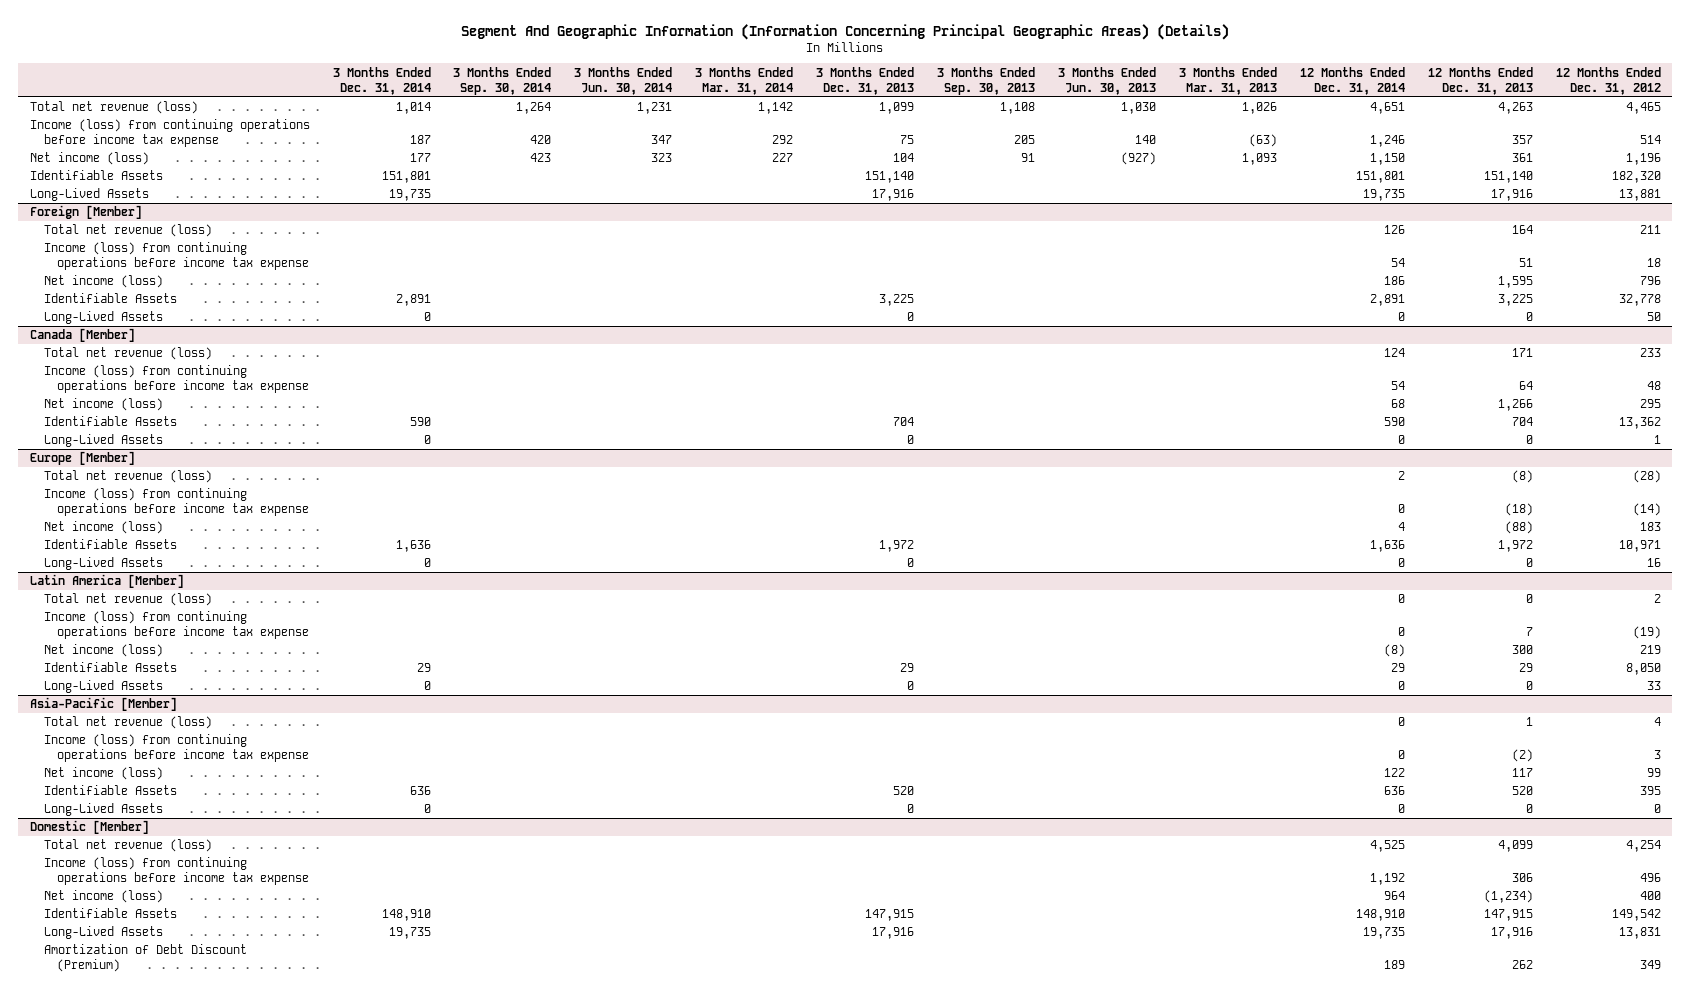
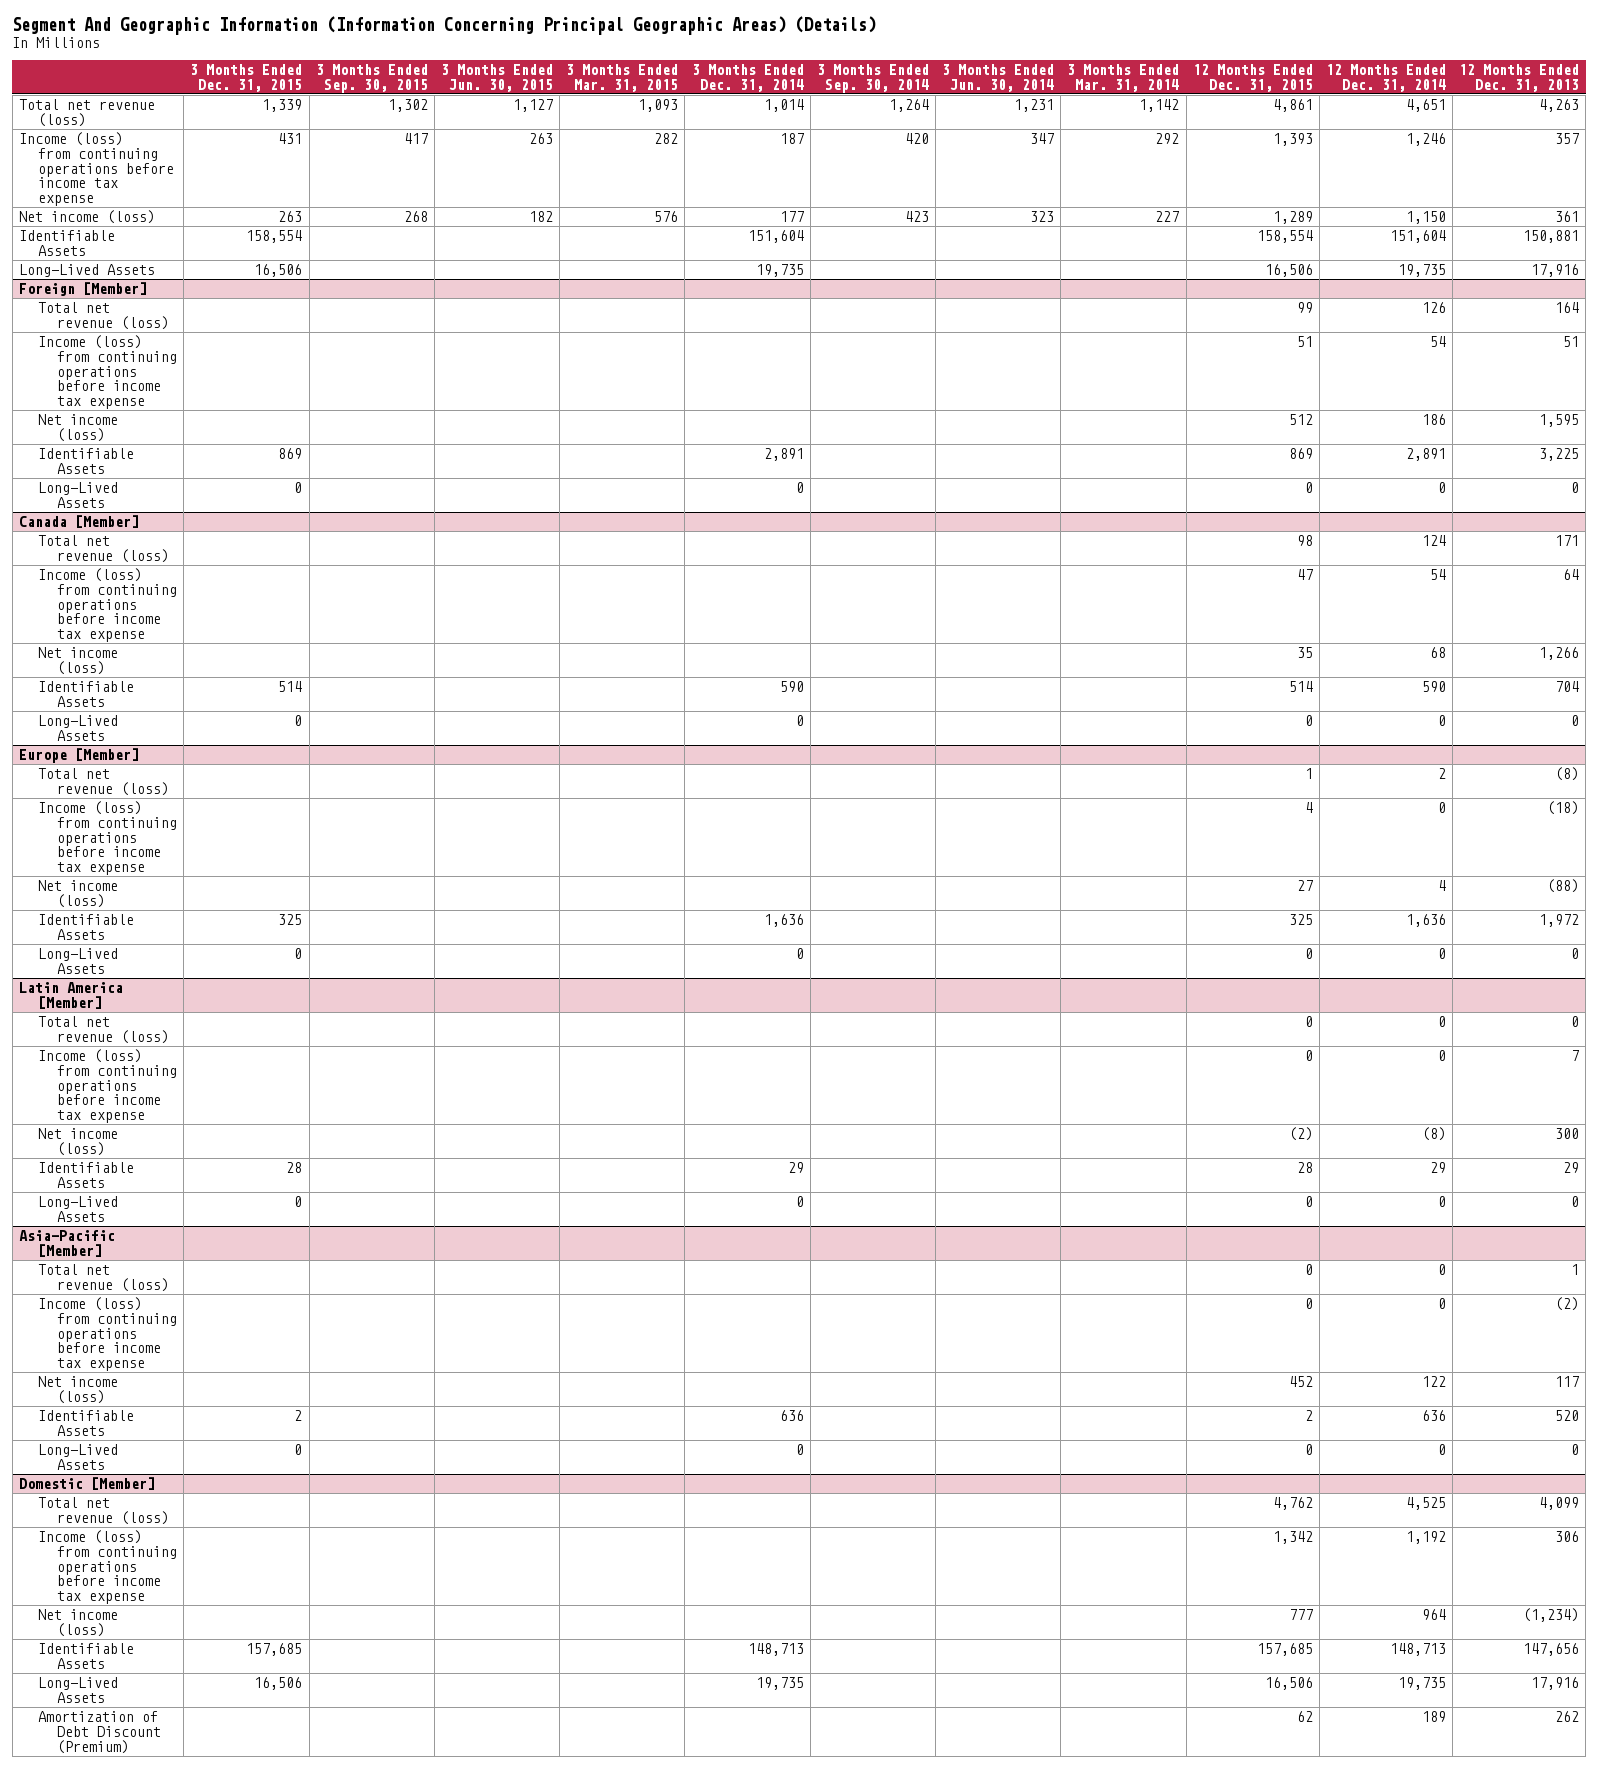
- | 3 Months Ended Dec. 31, 2014 | 3 Months Ended Sep. 30, 2014 | 3 Months Ended Jun. 30, 2014 | 3 Months Ended Mar. 31, 2014 | 3 Months Ended Dec. 31, 2013 | 3 Months Ended Sep. 30, 2013 | 3 Months Ended Jun. 30, 2013 | 3 Months Ended Mar. 31, 2013 | 12 Months Ended Dec. 31, 2014 | 12 Months Ended Dec. 31, 2013 | 12 Months Ended Dec. 31, 2012
+ | 3 Months Ended Dec. 31, 2015 | 3 Months Ended Sep. 30, 2015 | 3 Months Ended Jun. 30, 2015 | 3 Months Ended Mar. 31, 2015 | 3 Months Ended Dec. 31, 2014 | 3 Months Ended Sep. 30, 2014 | 3 Months Ended Jun. 30, 2014 | 3 Months Ended Mar. 31, 2014 | 12 Months Ended Dec. 31, 2015 | 12 Months Ended Dec. 31, 2014 | 12 Months Ended Dec. 31, 2013
- Identifiable Assets | 151,801 | | | | 151,140 | | | | 151,801 | 151,140 | 182,320
+ Identifiable Assets | 158,554 | | | | 151,604 | | | | 158,554 | 151,604 | 150,881
@ Domestic [Member]
- Identifiable Assets | 148,910 | | | | 147,915 | | | | 148,910 | 147,915 | 149,542
+ Identifiable Assets | 157,685 | | | | 148,713 | | | | 157,685 | 148,713 | 147,656

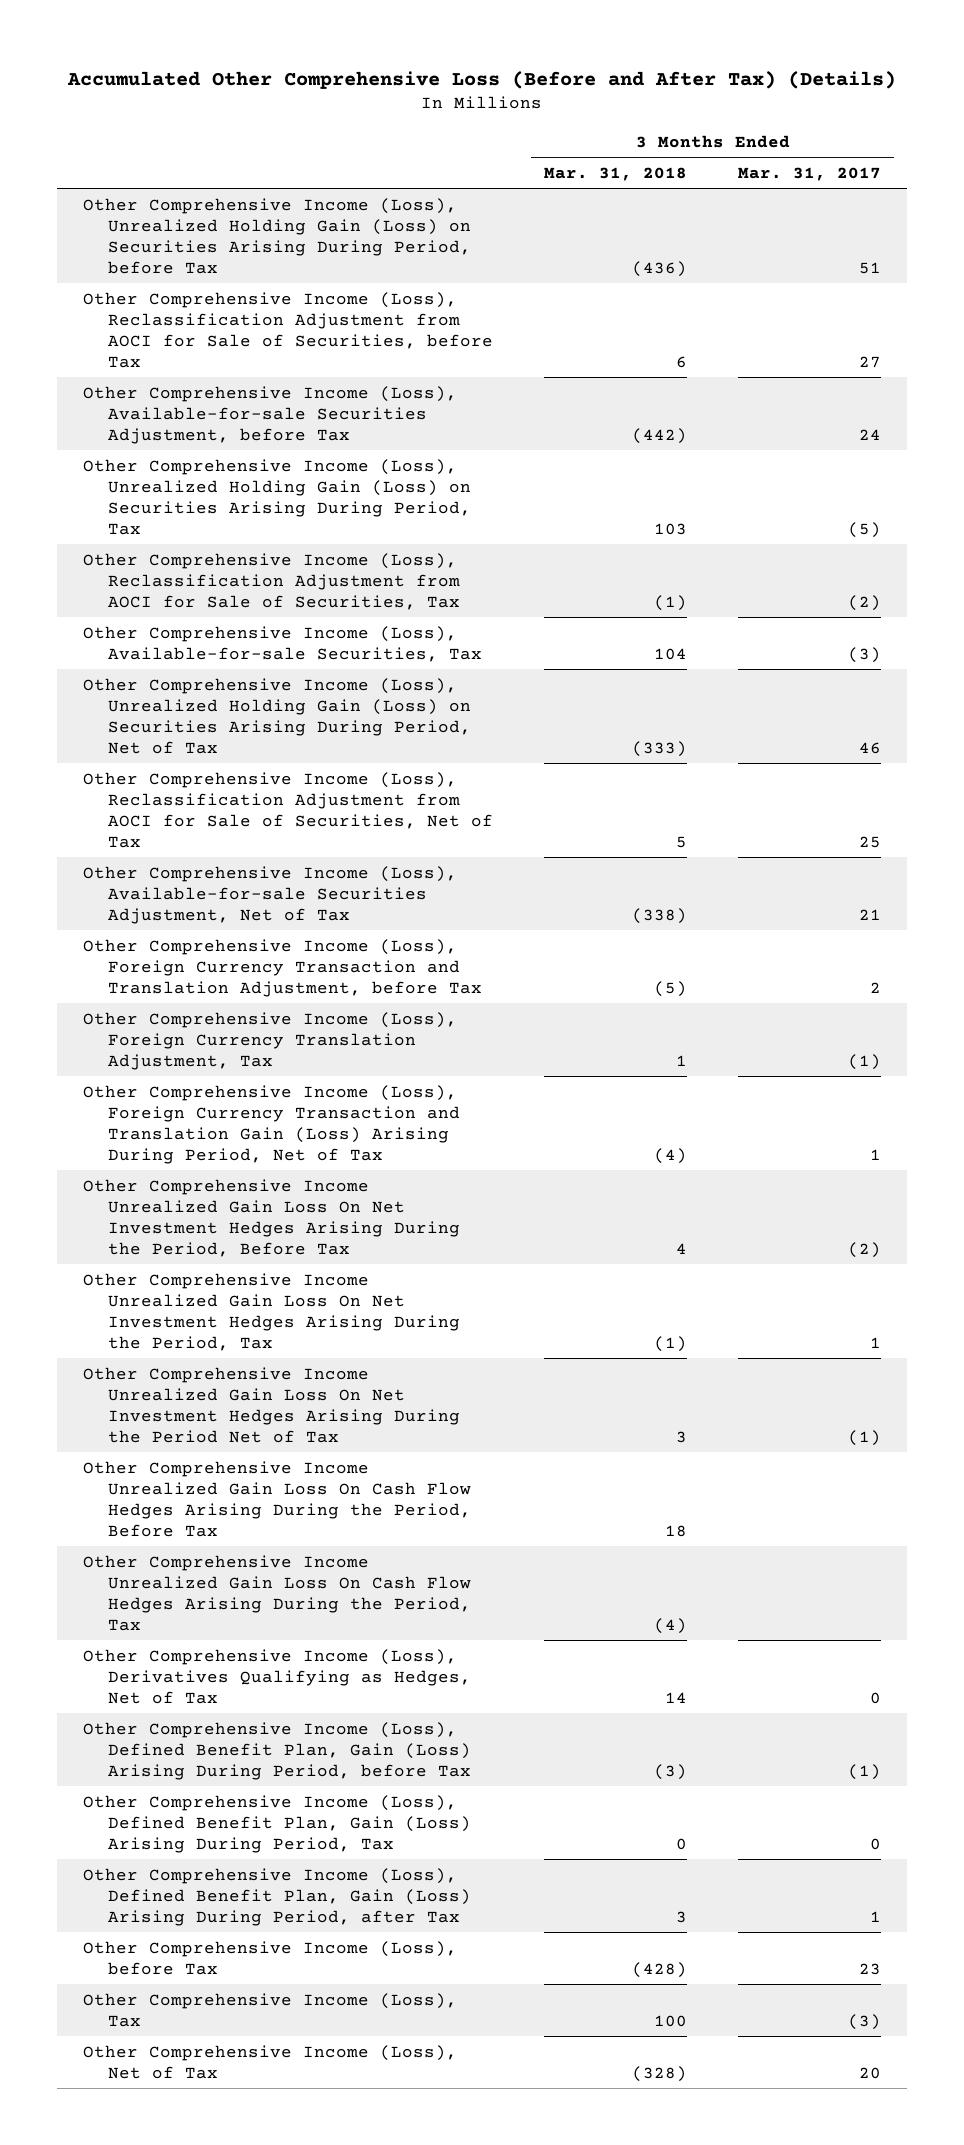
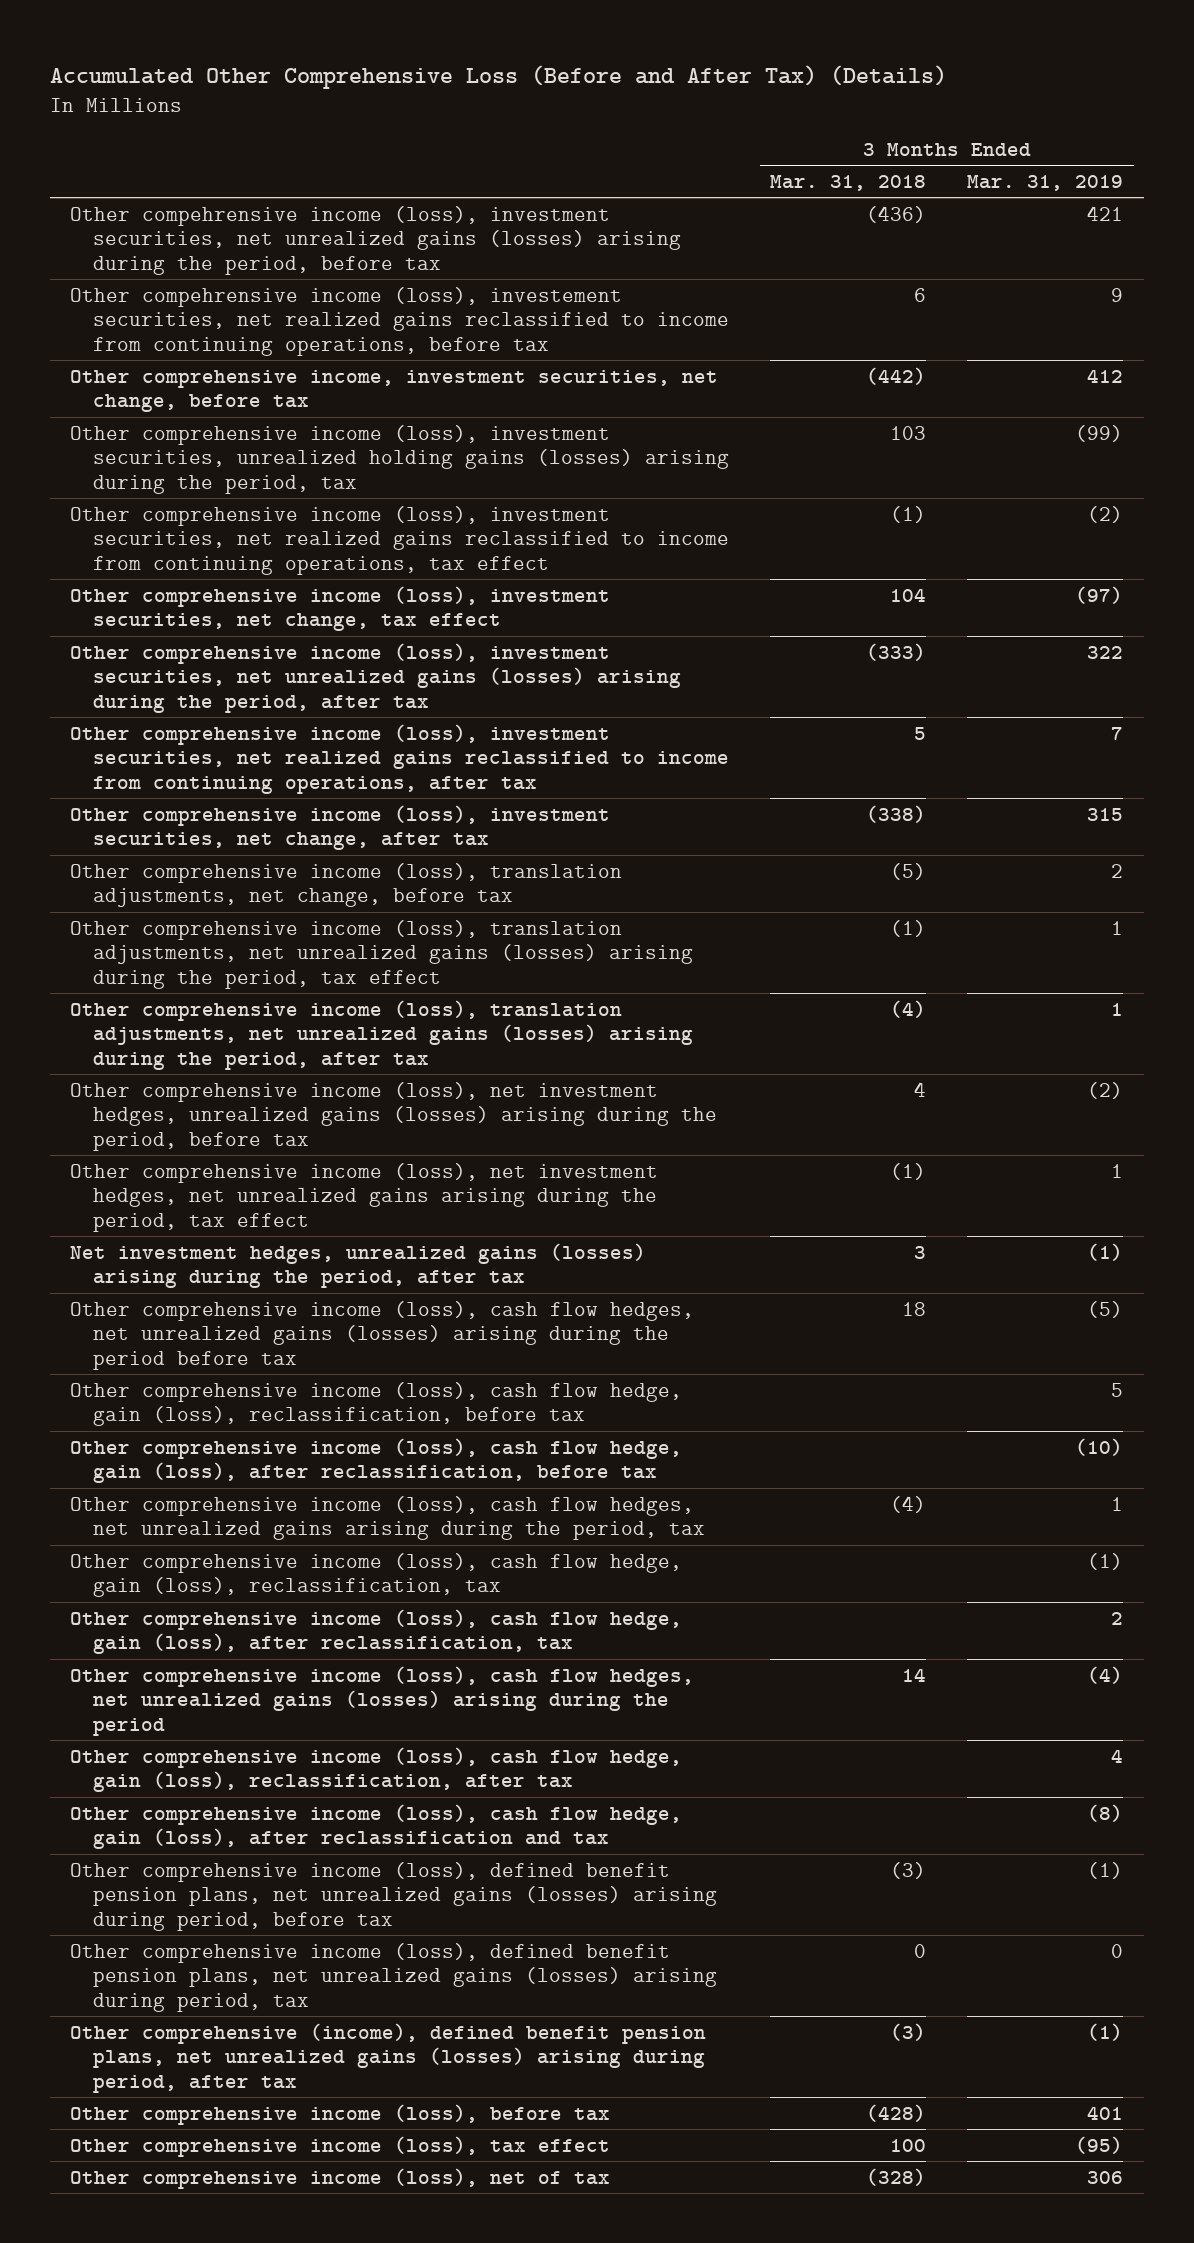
- | 3 Months Ended Mar. 31, 2018 | 3 Months Ended Mar. 31, 2017
+ | 3 Months Ended Mar. 31, 2018 | 3 Months Ended Mar. 31, 2019
- Other Comprehensive Income (Loss), Unrealized Holding Gain (Loss) on Securities Arising During Period, before Tax | (436) | 51
- Other Comprehensive Income (Loss), Reclassification Adjustment from AOCI for Sale of Securities, before Tax | 6 | 27
- Other Comprehensive Income (Loss), Available-for-sale Securities Adjustment, before Tax | (442) | 24
- Other Comprehensive Income (Loss), Unrealized Holding Gain (Loss) on Securities Arising During Period, Tax | 103 | (5)
- Other Comprehensive Income (Loss), Reclassification Adjustment from AOCI for Sale of Securities, Tax | (1) | (2)
- Other Comprehensive Income (Loss), Available-for-sale Securities, Tax | 104 | (3)
- Other Comprehensive Income (Loss), Unrealized Holding Gain (Loss) on Securities Arising During Period, Net of Tax | (333) | 46
- Other Comprehensive Income (Loss), Reclassification Adjustment from AOCI for Sale of Securities, Net of Tax | 5 | 25
- Other Comprehensive Income (Loss), Available-for-sale Securities Adjustment, Net of Tax | (338) | 21
- Other Comprehensive Income (Loss), Foreign Currency Transaction and Translation Adjustment, before Tax | (5) | 2
- Other Comprehensive Income (Loss), Foreign Currency Translation Adjustment, Tax | 1 | (1)
- Other Comprehensive Income (Loss), Foreign Currency Transaction and Translation Gain (Loss) Arising During Period, Net of Tax | (4) | 1
- Other Comprehensive Income Unrealized Gain Loss On Net Investment Hedges Arising During the Period, Before Tax | 4 | (2)
- Other Comprehensive Income Unrealized Gain Loss On Net Investment Hedges Arising During the Period, Tax | (1) | 1
- Other Comprehensive Income Unrealized Gain Loss On Net Investment Hedges Arising During the Period Net of Tax | 3 | (1)
- Other Comprehensive Income Unrealized Gain Loss On Cash Flow Hedges Arising During the Period, Before Tax | 18 |
- Other Comprehensive Income Unrealized Gain Loss On Cash Flow Hedges Arising During the Period, Tax | (4) |
- Other Comprehensive Income (Loss), Derivatives Qualifying as Hedges, Net of Tax | 14 | 0
- Other Comprehensive Income (Loss), Defined Benefit Plan, Gain (Loss) Arising During Period, before Tax | (3) | (1)
- Other Comprehensive Income (Loss), Defined Benefit Plan, Gain (Loss) Arising During Period, Tax | 0 | 0
- Other Comprehensive Income (Loss), Defined Benefit Plan, Gain (Loss) Arising During Period, after Tax | 3 | 1
- Other Comprehensive Income (Loss), before Tax | (428) | 23
- Other Comprehensive Income (Loss), Tax | 100 | (3)
- Other Comprehensive Income (Loss), Net of Tax | (328) | 20
+ Other compehrensive income (loss), investment securities, net unrealized gains (losses) arising during the period, before tax | (436) | 421
+ Other compehrensive income (loss), investement securities, net realized gains reclassified to income from continuing operations, before tax | 6 | 9
+ Other comprehensive income, investment securities, net change, before tax | (442) | 412
+ Other comprehensive income (loss), investment securities, unrealized holding gains (losses) arising during the period, tax | 103 | (99)
+ Other comprehensive income (loss), investment securities, net realized gains reclassified to income from continuing operations, tax effect | (1) | (2)
+ Other comprehensive income (loss), investment securities, net change, tax effect | 104 | (97)
+ Other comprehensive income (loss), investment securities, net unrealized gains (losses) arising during the period, after tax | (333) | 322
+ Other comprehensive income (loss), investment securities, net realized gains reclassified to income from continuing operations, after tax | 5 | 7
+ Other comprehensive income (loss), investment securities, net change, after tax | (338) | 315
+ Other comprehensive income (loss), translation adjustments, net change, before tax | (5) | 2
+ Other comprehensive income (loss), translation adjustments, net unrealized gains (losses) arising during the period, tax effect | (1) | 1
+ Other comprehensive income (loss), translation adjustments, net unrealized gains (losses) arising during the period, after tax | (4) | 1
+ Other comprehensive income (loss), net investment hedges, unrealized gains (losses) arising during the period, before tax | 4 | (2)
+ Other comprehensive income (loss), net investment hedges, net unrealized gains arising during the period, tax effect | (1) | 1
+ Net investment hedges, unrealized gains (losses) arising during the period, after tax | 3 | (1)
+ Other comprehensive income (loss), cash flow hedges, net unrealized gains (losses) arising during the period before tax | 18 | (5)
+ Other comprehensive income (loss), cash flow hedge, gain (loss), reclassification, before tax | | 5
+ Other comprehensive income (loss), cash flow hedge, gain (loss), after reclassification, before tax | | (10)
+ Other comprehensive income (loss), cash flow hedges, net unrealized gains arising during the period, tax | (4) | 1
+ Other comprehensive income (loss), cash flow hedge, gain (loss), reclassification, tax | | (1)
+ Other comprehensive income (loss), cash flow hedge, gain (loss), after reclassification, tax | | 2
+ Other comprehensive income (loss), cash flow hedges, net unrealized gains (losses) arising during the period | 14 | (4)
+ Other comprehensive income (loss), cash flow hedge, gain (loss), reclassification, after tax | | 4
+ Other comprehensive income (loss), cash flow hedge, gain (loss), after reclassification and tax | | (8)
+ Other comprehensive income (loss), defined benefit pension plans, net unrealized gains (losses) arising during period, before tax | (3) | (1)
+ Other comprehensive income (loss), defined benefit pension plans, net unrealized gains (losses) arising during period, tax | 0 | 0
+ Other comprehensive (income), defined benefit pension plans, net unrealized gains (losses) arising during period, after tax | (3) | (1)
+ Other comprehensive income (loss), before tax | (428) | 401
+ Other comprehensive income (loss), tax effect | 100 | (95)
+ Other comprehensive income (loss), net of tax | (328) | 306

